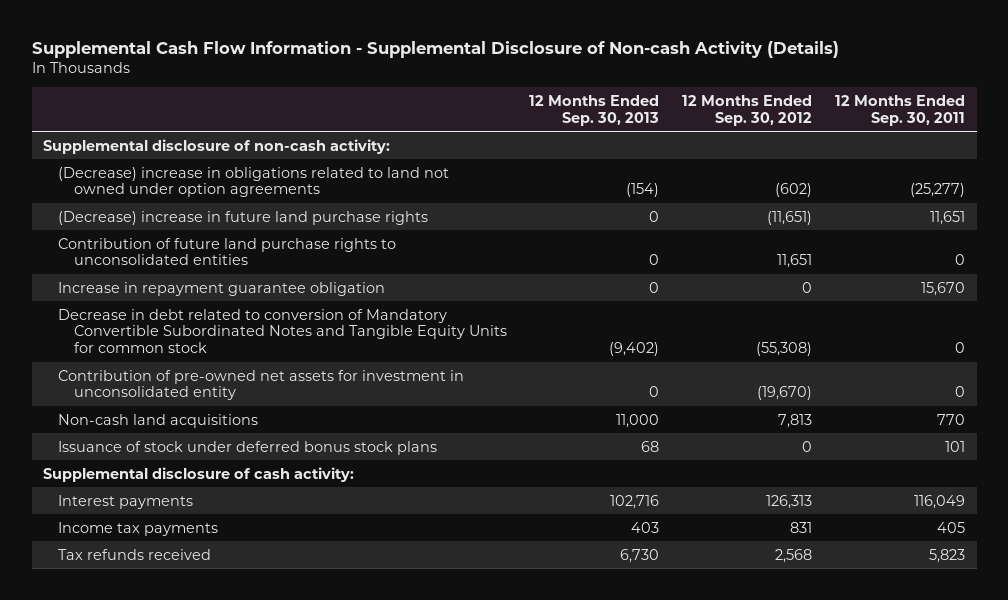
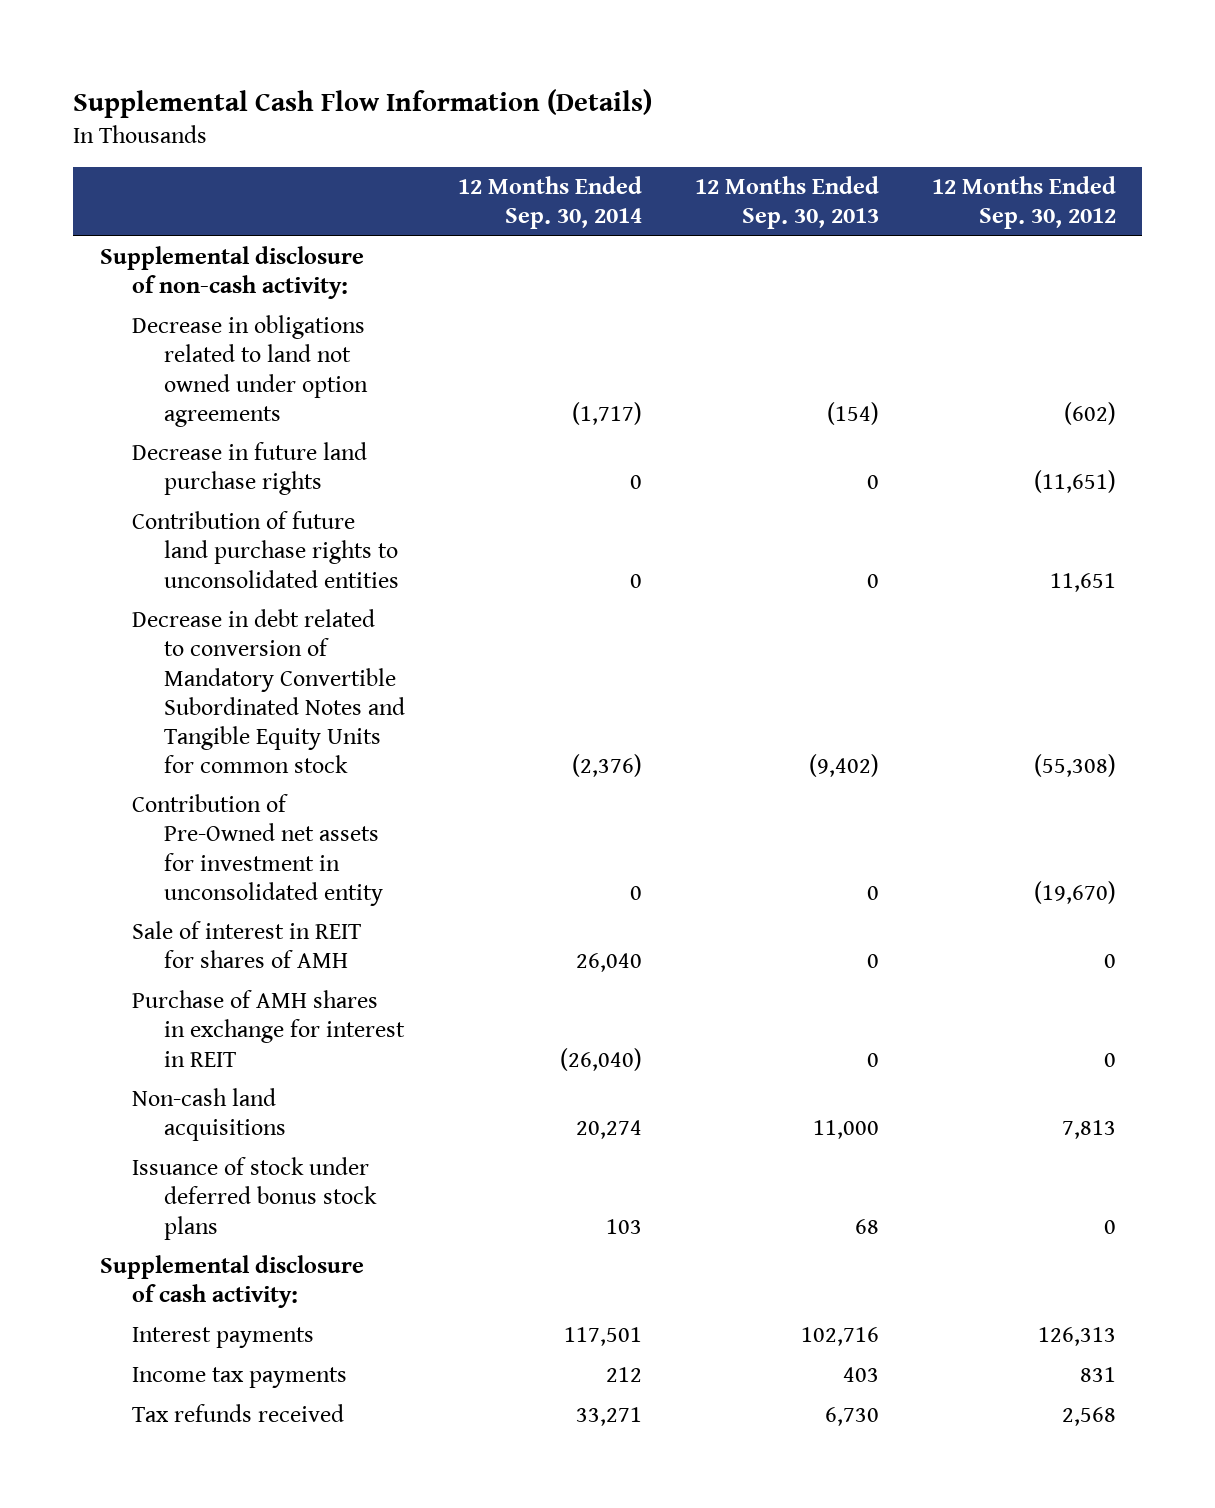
- Supplemental Cash Flow Information - Supplemental Disclosure of Non-cash Activity (Details)
+ Supplemental Cash Flow Information (Details)
- | 12 Months Ended Sep. 30, 2013 | 12 Months Ended Sep. 30, 2012 | 12 Months Ended Sep. 30, 2011
+ | 12 Months Ended Sep. 30, 2014 | 12 Months Ended Sep. 30, 2013 | 12 Months Ended Sep. 30, 2012
- (Decrease) increase in obligations related to land not owned under option agreements | (154) | (602) | (25,277)
- (Decrease) increase in future land purchase rights | 0 | (11,651) | 11,651
+ Decrease in obligations related to land not owned under option agreements | (1,717) | (154) | (602)
+ Decrease in future land purchase rights | 0 | 0 | (11,651)
- Increase in repayment guarantee obligation | 0 | 0 | 15,670
- Contribution of pre-owned net assets for investment in unconsolidated entity | 0 | (19,670) | 0
+ Contribution of Pre-Owned net assets for investment in unconsolidated entity | 0 | 0 | (19,670)
+ Sale of interest in REIT for shares of AMH | 26,040 | 0 | 0
+ Purchase of AMH shares in exchange for interest in REIT | (26,040) | 0 | 0

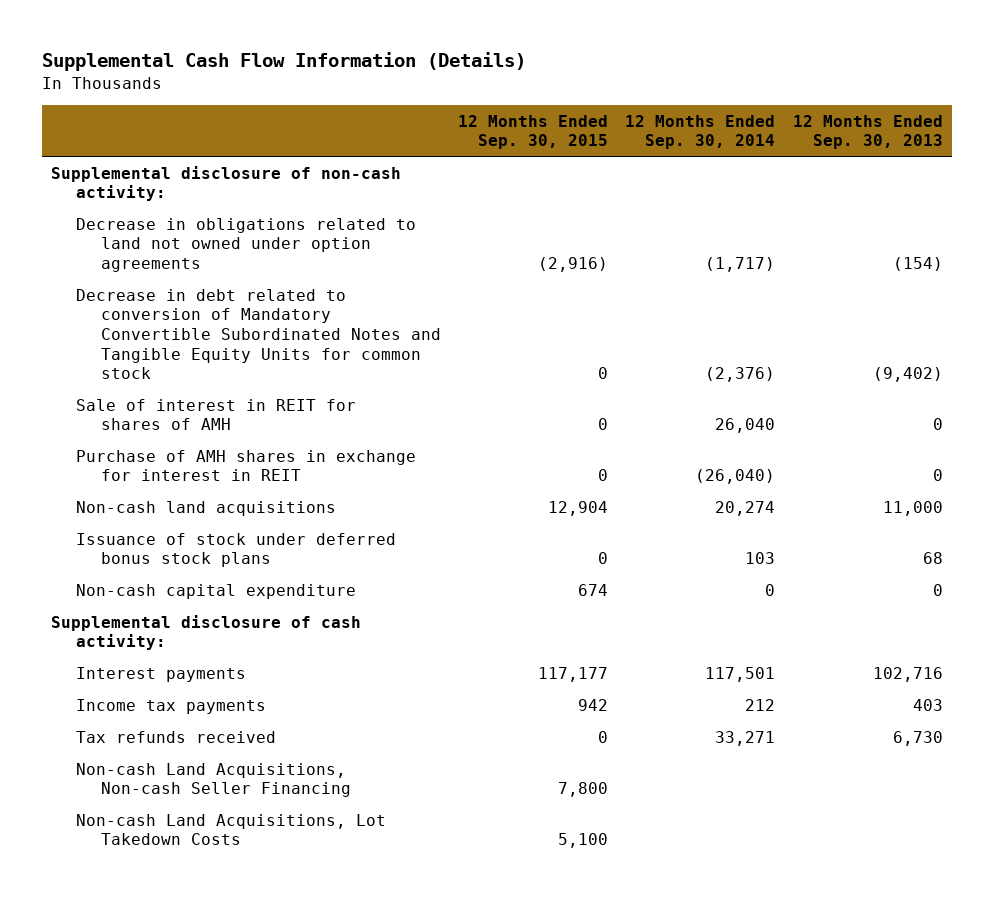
- | 12 Months Ended Sep. 30, 2014 | 12 Months Ended Sep. 30, 2013 | 12 Months Ended Sep. 30, 2012
+ | 12 Months Ended Sep. 30, 2015 | 12 Months Ended Sep. 30, 2014 | 12 Months Ended Sep. 30, 2013
- Decrease in future land purchase rights | 0 | 0 | (11,651)
- Contribution of future land purchase rights to unconsolidated entities | 0 | 0 | 11,651
- Contribution of Pre-Owned net assets for investment in unconsolidated entity | 0 | 0 | (19,670)
+ Non-cash capital expenditure | 674 | 0 | 0
+ Non-cash Land Acquisitions, Non-cash Seller Financing | 7,800 | |
+ Non-cash Land Acquisitions, Lot Takedown Costs | 5,100 | |

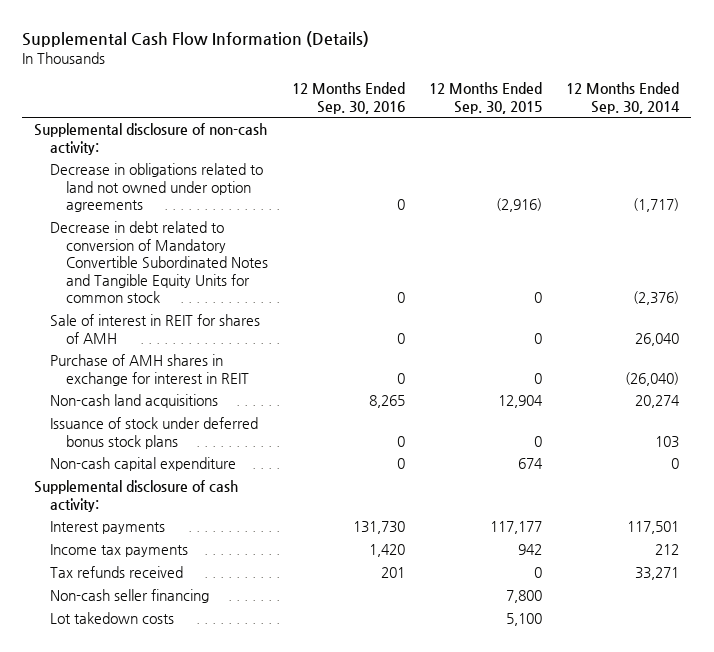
- | 12 Months Ended Sep. 30, 2015 | 12 Months Ended Sep. 30, 2014 | 12 Months Ended Sep. 30, 2013
+ | 12 Months Ended Sep. 30, 2016 | 12 Months Ended Sep. 30, 2015 | 12 Months Ended Sep. 30, 2014
- Non-cash Land Acquisitions, Non-cash Seller Financing | 7,800 | |
- Non-cash Land Acquisitions, Lot Takedown Costs | 5,100 | |
+ Non-cash seller financing | | 7,800 |
+ Lot takedown costs | | 5,100 |

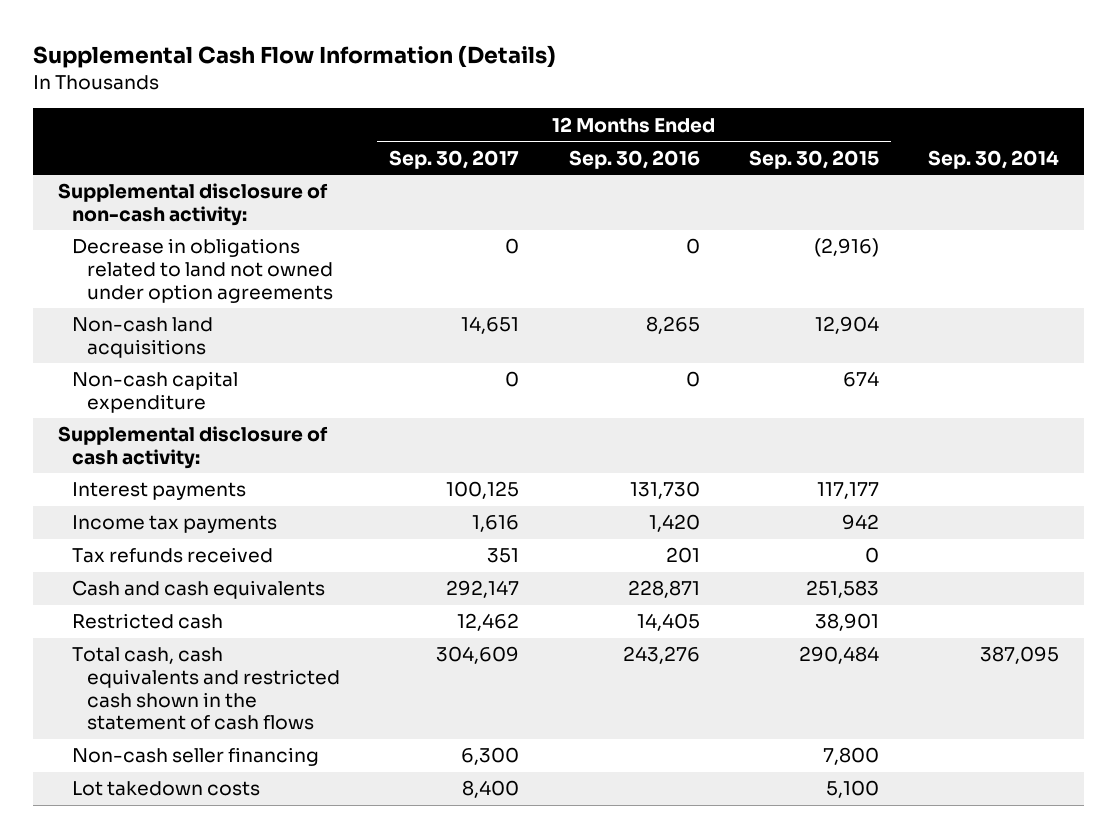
- | 12 Months Ended Sep. 30, 2016 | 12 Months Ended Sep. 30, 2015 | 12 Months Ended Sep. 30, 2014
+ | 12 Months Ended Sep. 30, 2017 | 12 Months Ended Sep. 30, 2016 | 12 Months Ended Sep. 30, 2015 | Sep. 30, 2014
- Decrease in debt related to conversion of Mandatory Convertible Subordinated Notes and Tangible Equity Units for common stock | 0 | 0 | (2,376)
- Sale of interest in REIT for shares of AMH | 0 | 0 | 26,040
- Purchase of AMH shares in exchange for interest in REIT | 0 | 0 | (26,040)
- Issuance of stock under deferred bonus stock plans | 0 | 0 | 103
+ Cash and cash equivalents | 292,147 | 228,871 | 251,583 |
+ Restricted cash | 12,462 | 14,405 | 38,901 |
+ Total cash, cash equivalents and restricted cash shown in the statement of cash flows | 304,609 | 243,276 | 290,484 | 387,095

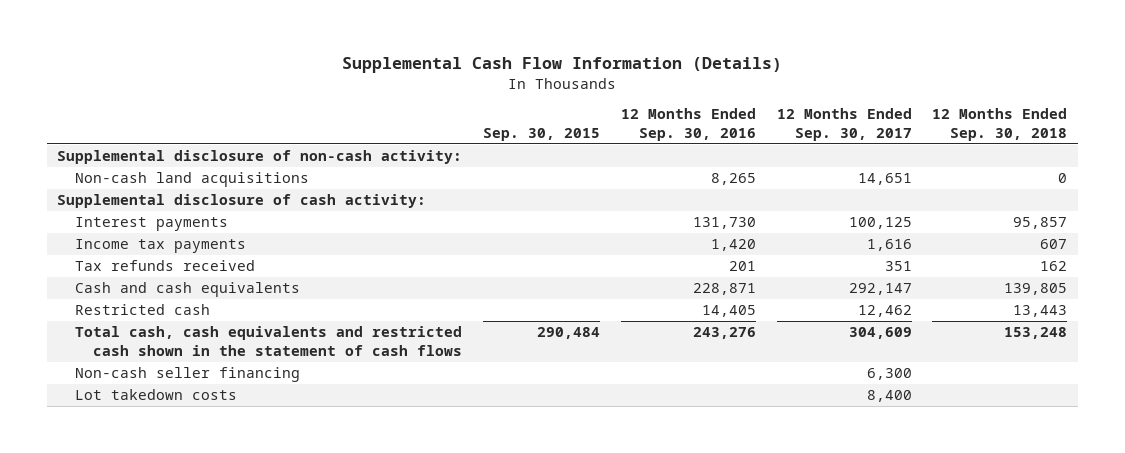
- | 12 Months Ended Sep. 30, 2017 | 12 Months Ended Sep. 30, 2016 | 12 Months Ended Sep. 30, 2015 | Sep. 30, 2014
+ | Sep. 30, 2015 | 12 Months Ended Sep. 30, 2016 | 12 Months Ended Sep. 30, 2017 | 12 Months Ended Sep. 30, 2018
- Decrease in obligations related to land not owned under option agreements | 0 | 0 | (2,916) |
- Non-cash capital expenditure | 0 | 0 | 674 |

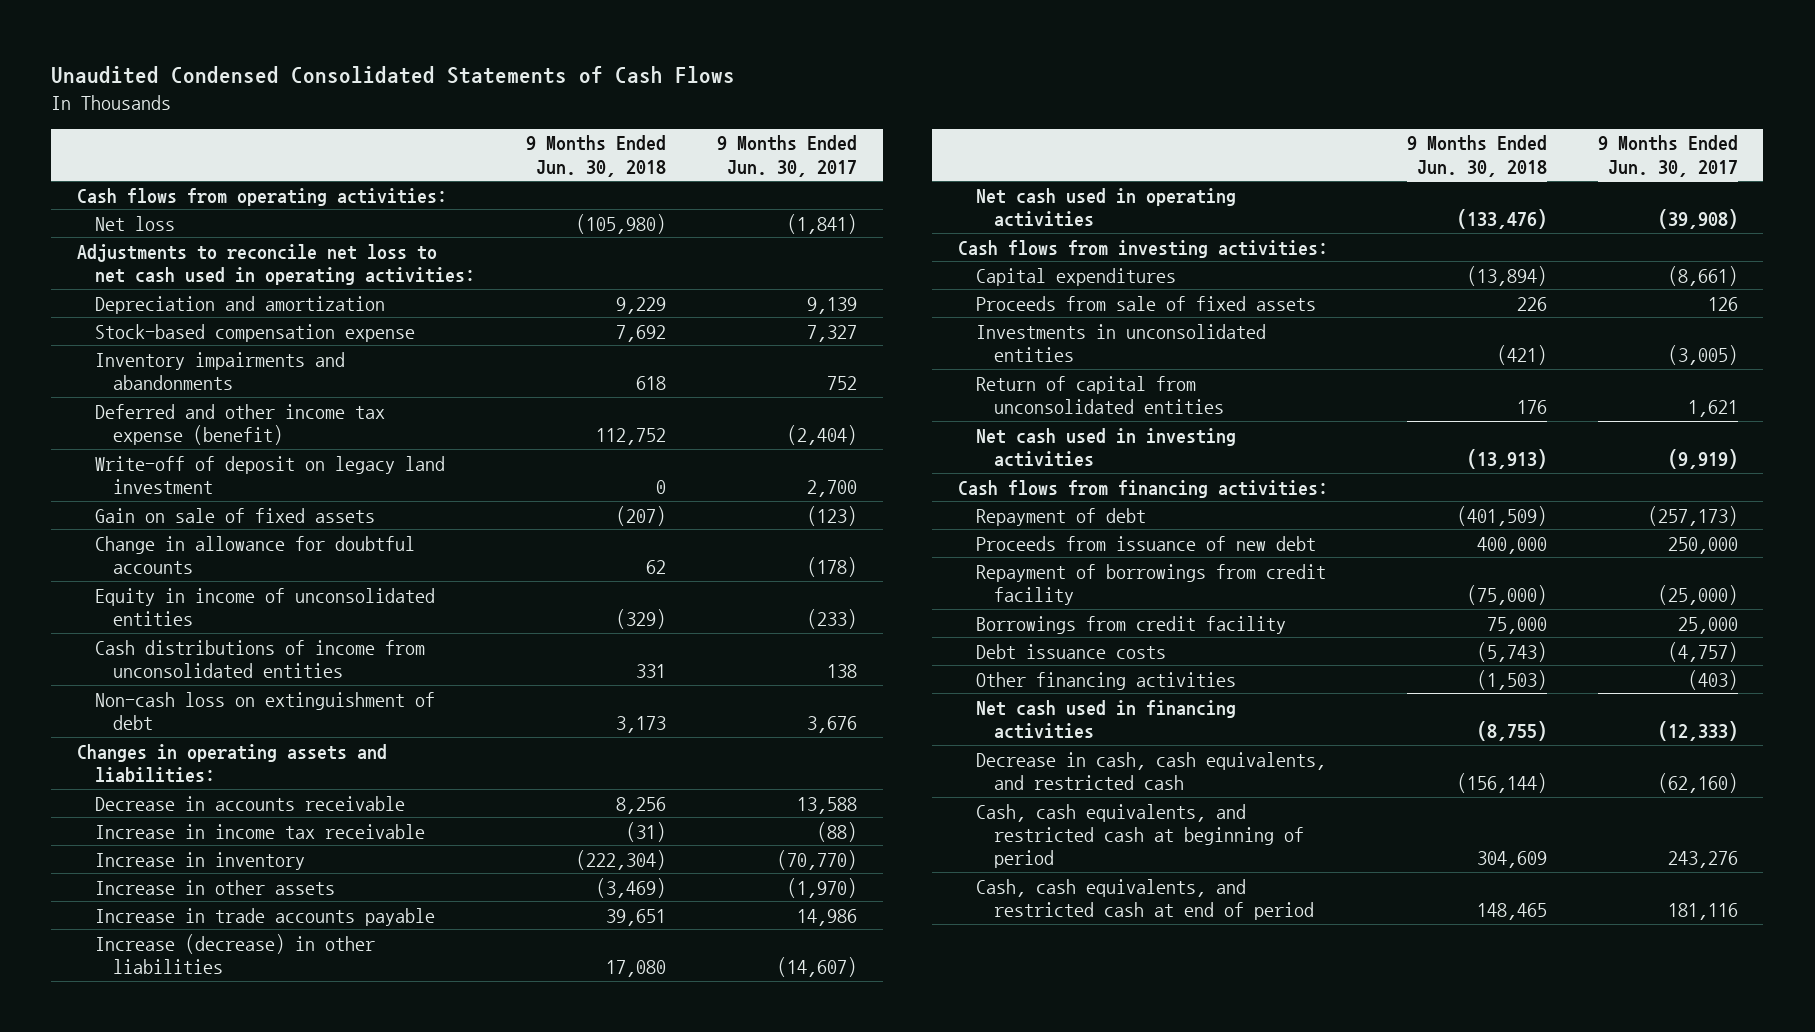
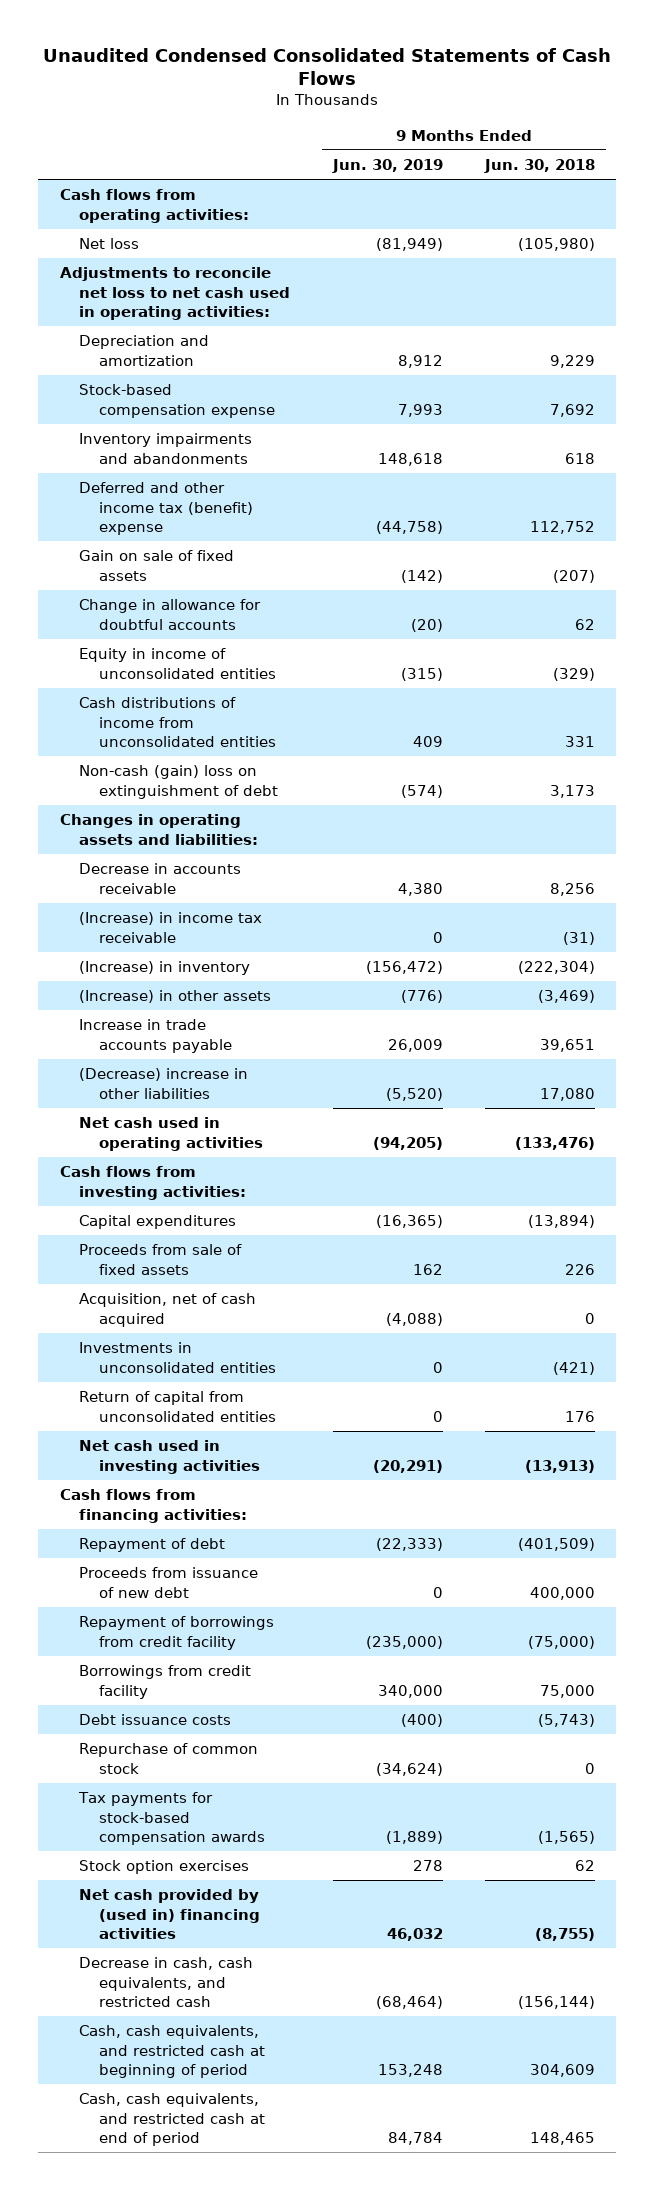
- | 9 Months Ended Jun. 30, 2018 | 9 Months Ended Jun. 30, 2017
+ | 9 Months Ended Jun. 30, 2019 | 9 Months Ended Jun. 30, 2018
- Deferred and other income tax expense (benefit) | 112,752 | (2,404)
- Write-off of deposit on legacy land investment | 0 | 2,700
+ Deferred and other income tax (benefit) expense | (44,758) | 112,752
- Non-cash loss on extinguishment of debt | 3,173 | 3,676
+ Non-cash (gain) loss on extinguishment of debt | (574) | 3,173
- Increase in income tax receivable | (31) | (88)
- Increase in inventory | (222,304) | (70,770)
- Increase in other assets | (3,469) | (1,970)
+ (Increase) in income tax receivable | 0 | (31)
+ (Increase) in inventory | (156,472) | (222,304)
+ (Increase) in other assets | (776) | (3,469)
- Increase (decrease) in other liabilities | 17,080 | (14,607)
+ (Decrease) increase in other liabilities | (5,520) | 17,080
+ Acquisition, net of cash acquired | (4,088) | 0
- Other financing activities | (1,503) | (403)
- Net cash used in financing activities | (8,755) | (12,333)
+ Repurchase of common stock | (34,624) | 0
+ Tax payments for stock-based compensation awards | (1,889) | (1,565)
+ Stock option exercises | 278 | 62
+ Net cash provided by (used in) financing activities | 46,032 | (8,755)

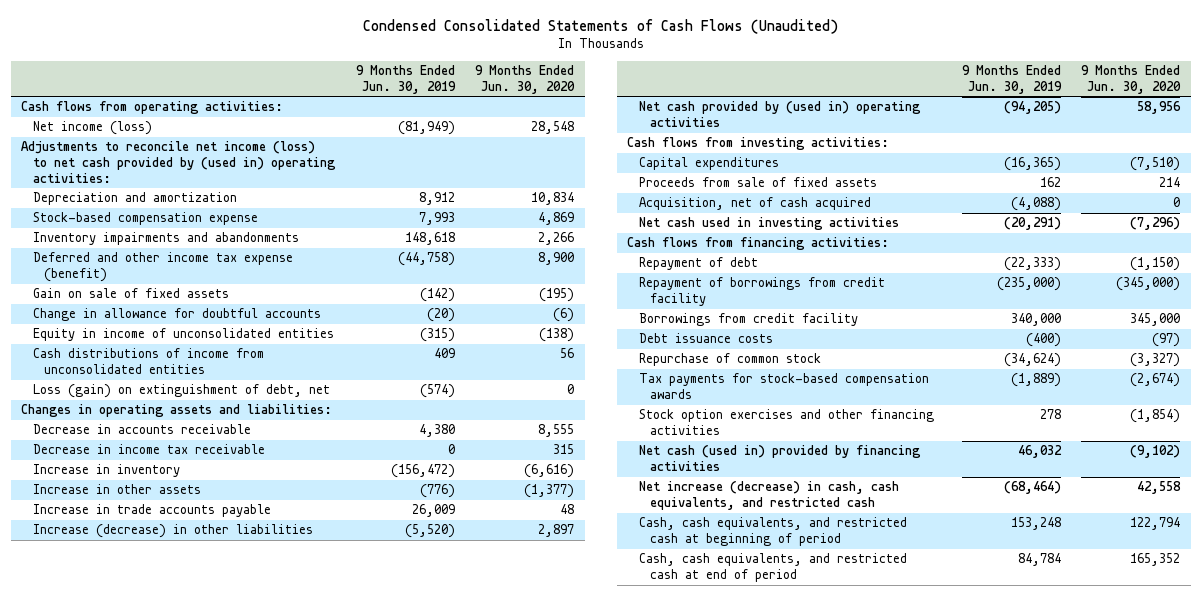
- Unaudited Condensed Consolidated Statements of Cash Flows
+ Condensed Consolidated Statements of Cash Flows (Unaudited)
- | 9 Months Ended Jun. 30, 2019 | 9 Months Ended Jun. 30, 2018
+ | 9 Months Ended Jun. 30, 2019 | 9 Months Ended Jun. 30, 2020
- Net loss | (81,949) | (105,980)
- Adjustments to reconcile net loss to net cash used in operating activities:
+ Net income (loss) | (81,949) | 28,548
+ Adjustments to reconcile net income (loss) to net cash provided by (used in) operating activities:
- Deferred and other income tax (benefit) expense | (44,758) | 112,752
+ Deferred and other income tax expense (benefit) | (44,758) | 8,900
- Non-cash (gain) loss on extinguishment of debt | (574) | 3,173
+ Loss (gain) on extinguishment of debt, net | (574) | 0
- (Increase) in income tax receivable | 0 | (31)
- (Increase) in inventory | (156,472) | (222,304)
- (Increase) in other assets | (776) | (3,469)
+ Decrease in income tax receivable | 0 | 315
+ Increase in inventory | (156,472) | (6,616)
+ Increase in other assets | (776) | (1,377)
- (Decrease) increase in other liabilities | (5,520) | 17,080
- Net cash used in operating activities | (94,205) | (133,476)
+ Increase (decrease) in other liabilities | (5,520) | 2,897
+ Net cash provided by (used in) operating activities | (94,205) | 58,956
- Investments in unconsolidated entities | 0 | (421)
- Return of capital from unconsolidated entities | 0 | 176
- Proceeds from issuance of new debt | 0 | 400,000
- Stock option exercises | 278 | 62
- Net cash provided by (used in) financing activities | 46,032 | (8,755)
- Decrease in cash, cash equivalents, and restricted cash | (68,464) | (156,144)
+ Stock option exercises and other financing activities | 278 | (1,854)
+ Net cash (used in) provided by financing activities | 46,032 | (9,102)
+ Net increase (decrease) in cash, cash equivalents, and restricted cash | (68,464) | 42,558

